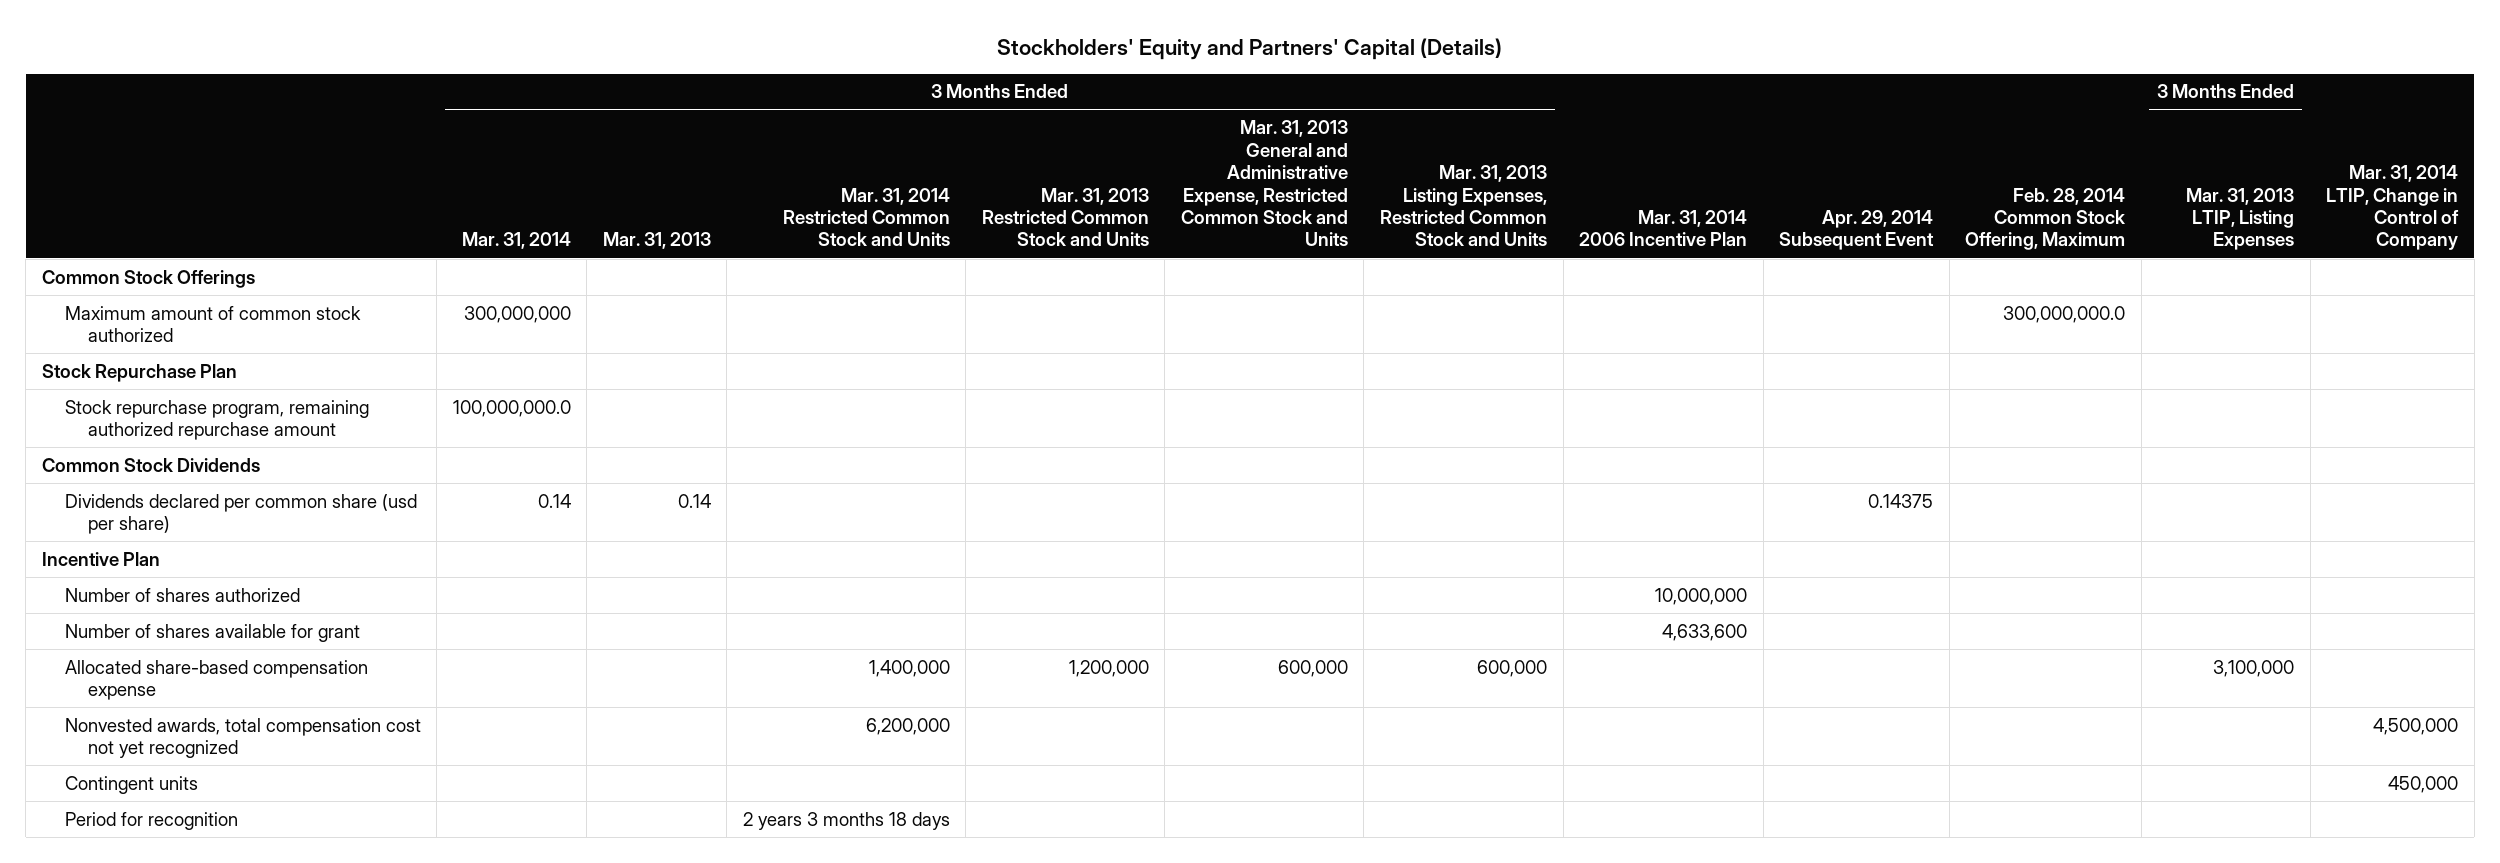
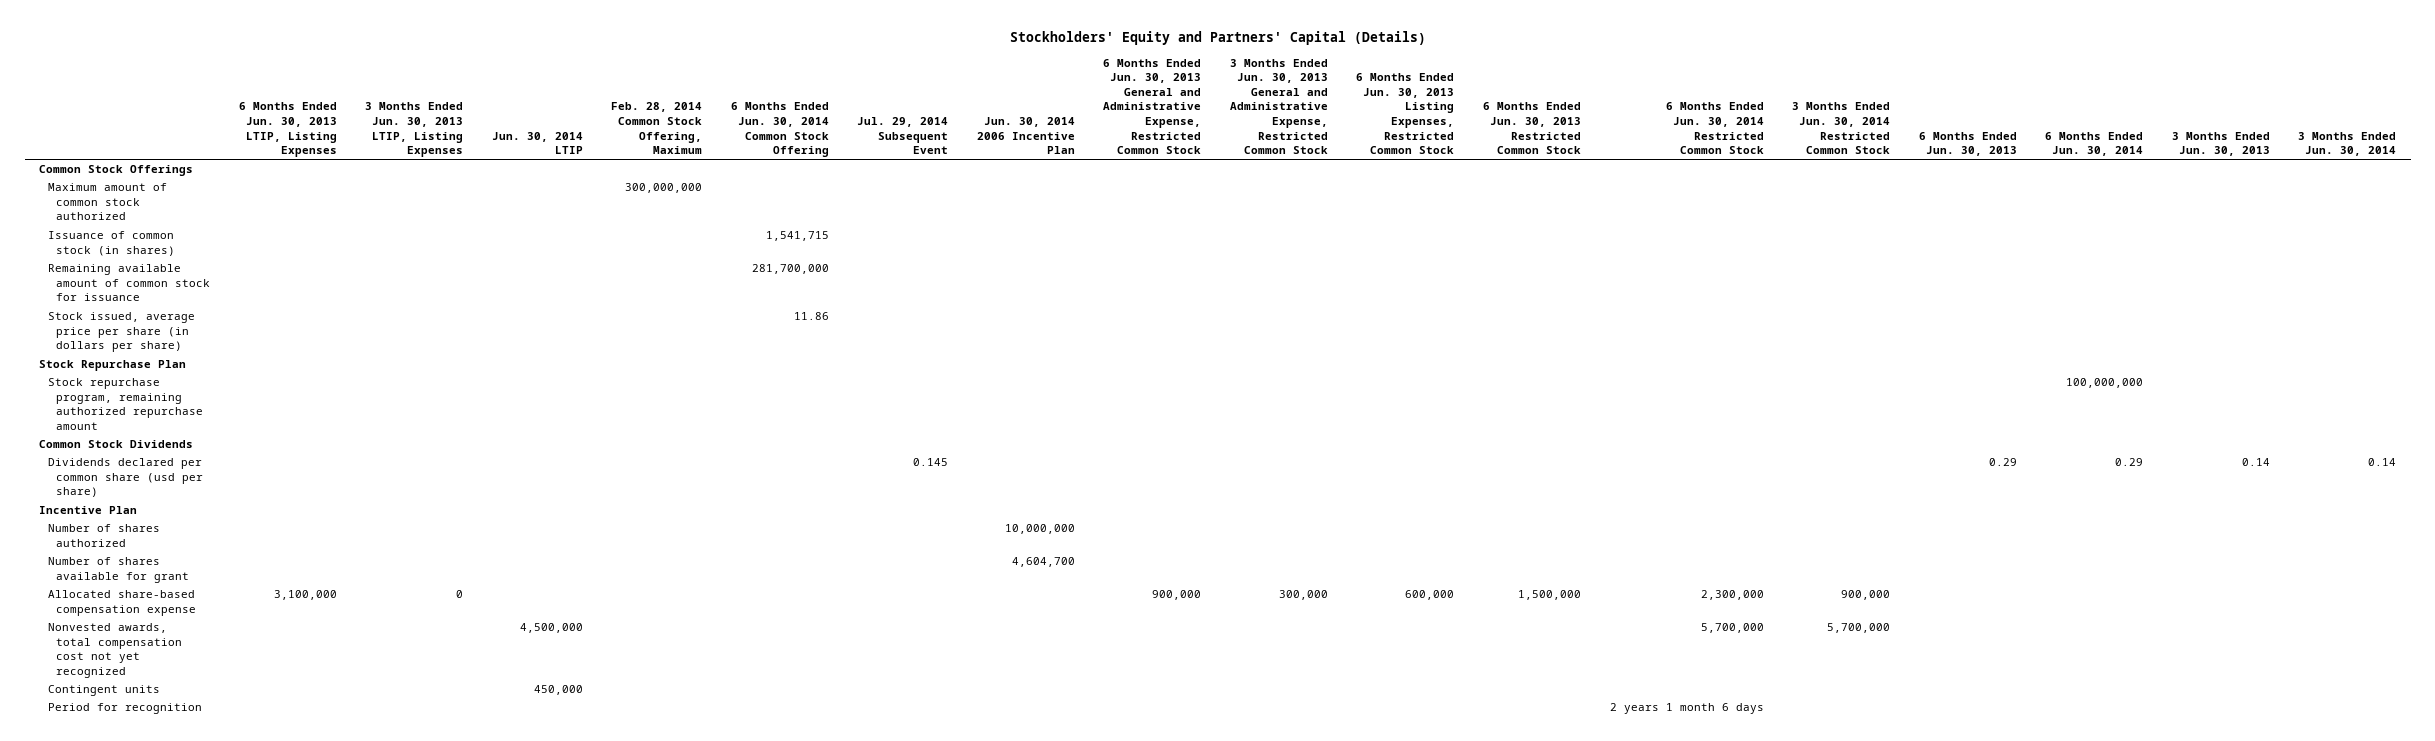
- | 3 Months Ended Mar. 31, 2014 | 3 Months Ended Mar. 31, 2013 | 3 Months Ended Mar. 31, 2014 Restricted Common Stock and Units | 3 Months Ended Mar. 31, 2013 Restricted Common Stock and Units | 3 Months Ended Mar. 31, 2013 General and Administrative Expense, Restricted Common Stock and Units | 3 Months Ended Mar. 31, 2013 Listing Expenses, Restricted Common Stock and Units | Mar. 31, 2014 2006 Incentive Plan | Apr. 29, 2014 Subsequent Event | Feb. 28, 2014 Common Stock Offering, Maximum | 3 Months Ended Mar. 31, 2013 LTIP, Listing Expenses | Mar. 31, 2014 LTIP, Change in Control of Company
+ | 6 Months Ended Jun. 30, 2013 LTIP, Listing Expenses | 3 Months Ended Jun. 30, 2013 LTIP, Listing Expenses | Jun. 30, 2014 LTIP | Feb. 28, 2014 Common Stock Offering, Maximum | 6 Months Ended Jun. 30, 2014 Common Stock Offering | Jul. 29, 2014 Subsequent Event | Jun. 30, 2014 2006 Incentive Plan | 6 Months Ended Jun. 30, 2013 General and Administrative Expense, Restricted Common Stock | 3 Months Ended Jun. 30, 2013 General and Administrative Expense, Restricted Common Stock | 6 Months Ended Jun. 30, 2013 Listing Expenses, Restricted Common Stock | 6 Months Ended Jun. 30, 2013 Restricted Common Stock | 6 Months Ended Jun. 30, 2014 Restricted Common Stock | 3 Months Ended Jun. 30, 2014 Restricted Common Stock | 6 Months Ended Jun. 30, 2013 | 6 Months Ended Jun. 30, 2014 | 3 Months Ended Jun. 30, 2013 | 3 Months Ended Jun. 30, 2014
- Maximum amount of common stock authorized | 300,000,000 | | | | | | | | 300,000,000.0 | |
+ Maximum amount of common stock authorized | | | | 300,000,000 | | | | | | | | | | | | |
+ Issuance of common stock (in shares) | | | | | 1,541,715 | | | | | | | | | | | |
+ Remaining available amount of common stock for issuance | | | | | 281,700,000 | | | | | | | | | | | |
+ Stock issued, average price per share (in dollars per share) | | | | | 11.86 | | | | | | | | | | | |

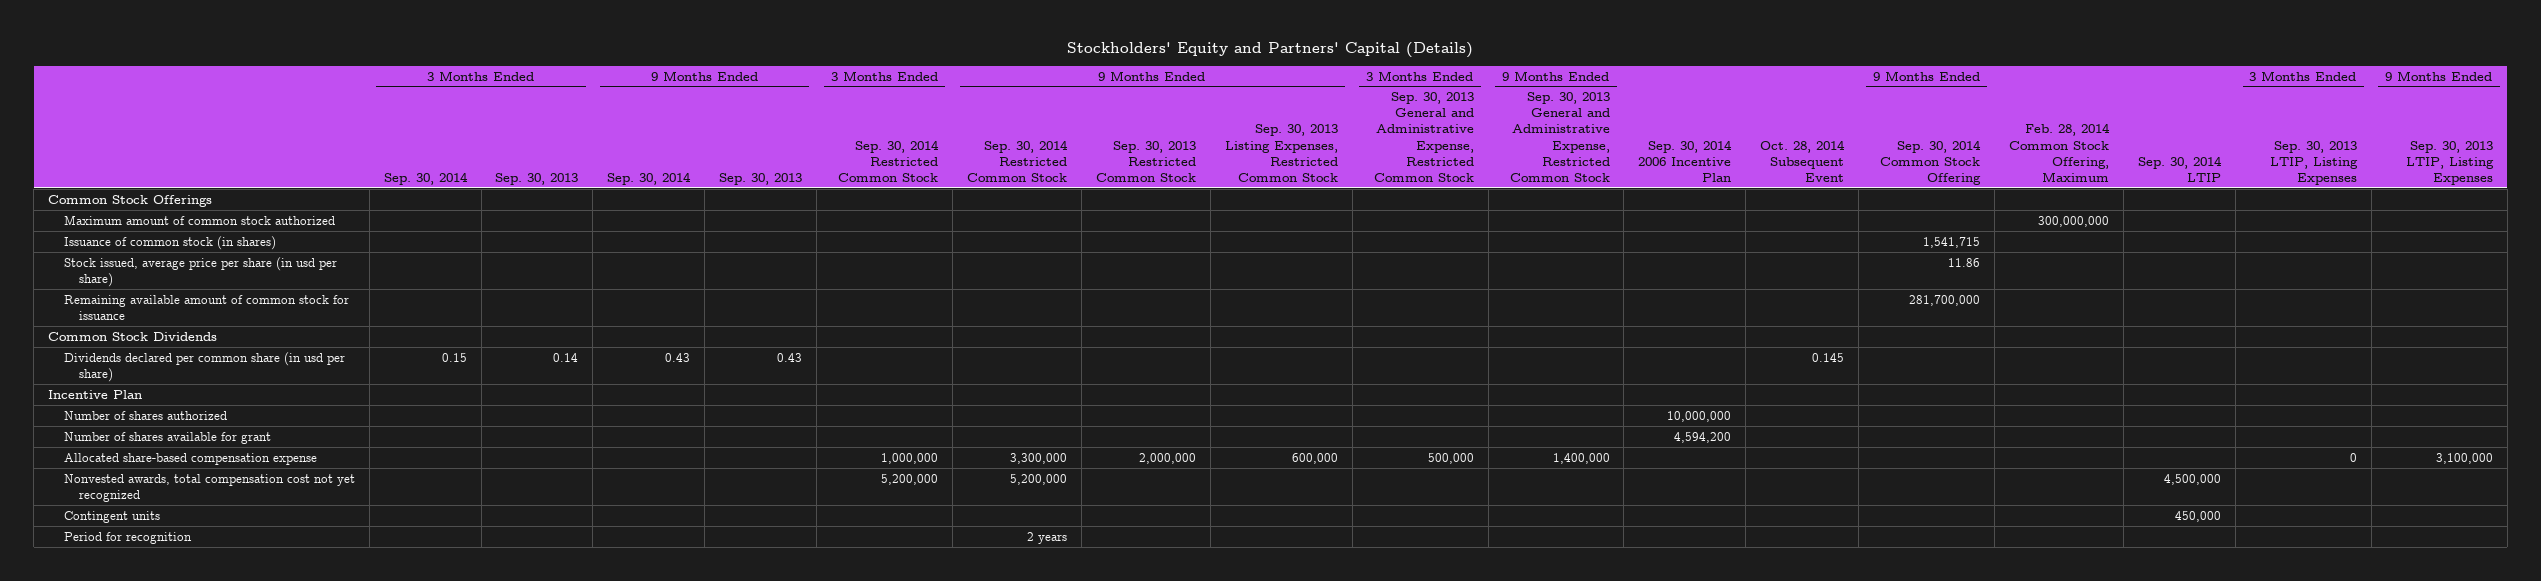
- | 6 Months Ended Jun. 30, 2013 LTIP, Listing Expenses | 3 Months Ended Jun. 30, 2013 LTIP, Listing Expenses | Jun. 30, 2014 LTIP | Feb. 28, 2014 Common Stock Offering, Maximum | 6 Months Ended Jun. 30, 2014 Common Stock Offering | Jul. 29, 2014 Subsequent Event | Jun. 30, 2014 2006 Incentive Plan | 6 Months Ended Jun. 30, 2013 General and Administrative Expense, Restricted Common Stock | 3 Months Ended Jun. 30, 2013 General and Administrative Expense, Restricted Common Stock | 6 Months Ended Jun. 30, 2013 Listing Expenses, Restricted Common Stock | 6 Months Ended Jun. 30, 2013 Restricted Common Stock | 6 Months Ended Jun. 30, 2014 Restricted Common Stock | 3 Months Ended Jun. 30, 2014 Restricted Common Stock | 6 Months Ended Jun. 30, 2013 | 6 Months Ended Jun. 30, 2014 | 3 Months Ended Jun. 30, 2013 | 3 Months Ended Jun. 30, 2014
+ | 3 Months Ended Sep. 30, 2014 | 3 Months Ended Sep. 30, 2013 | 9 Months Ended Sep. 30, 2014 | 9 Months Ended Sep. 30, 2013 | 3 Months Ended Sep. 30, 2014 Restricted Common Stock | 9 Months Ended Sep. 30, 2014 Restricted Common Stock | 9 Months Ended Sep. 30, 2013 Restricted Common Stock | 9 Months Ended Sep. 30, 2013 Listing Expenses, Restricted Common Stock | 3 Months Ended Sep. 30, 2013 General and Administrative Expense, Restricted Common Stock | 9 Months Ended Sep. 30, 2013 General and Administrative Expense, Restricted Common Stock | Sep. 30, 2014 2006 Incentive Plan | Oct. 28, 2014 Subsequent Event | 9 Months Ended Sep. 30, 2014 Common Stock Offering | Feb. 28, 2014 Common Stock Offering, Maximum | Sep. 30, 2014 LTIP | 3 Months Ended Sep. 30, 2013 LTIP, Listing Expenses | 9 Months Ended Sep. 30, 2013 LTIP, Listing Expenses
+ Stock issued, average price per share (in usd per share) | | | | | | | | | | | | | 11.86 | | | |
- Stock issued, average price per share (in dollars per share) | | | | | 11.86 | | | | | | | | | | | |
- Stock Repurchase Plan
- Stock repurchase program, remaining authorized repurchase amount | | | | | | | | | | | | | | | 100,000,000 | |
- Dividends declared per common share (usd per share) | | | | | | 0.145 | | | | | | | | 0.29 | 0.29 | 0.14 | 0.14
+ Dividends declared per common share (in usd per share) | 0.15 | 0.14 | 0.43 | 0.43 | | | | | | | | 0.145 | | | | |

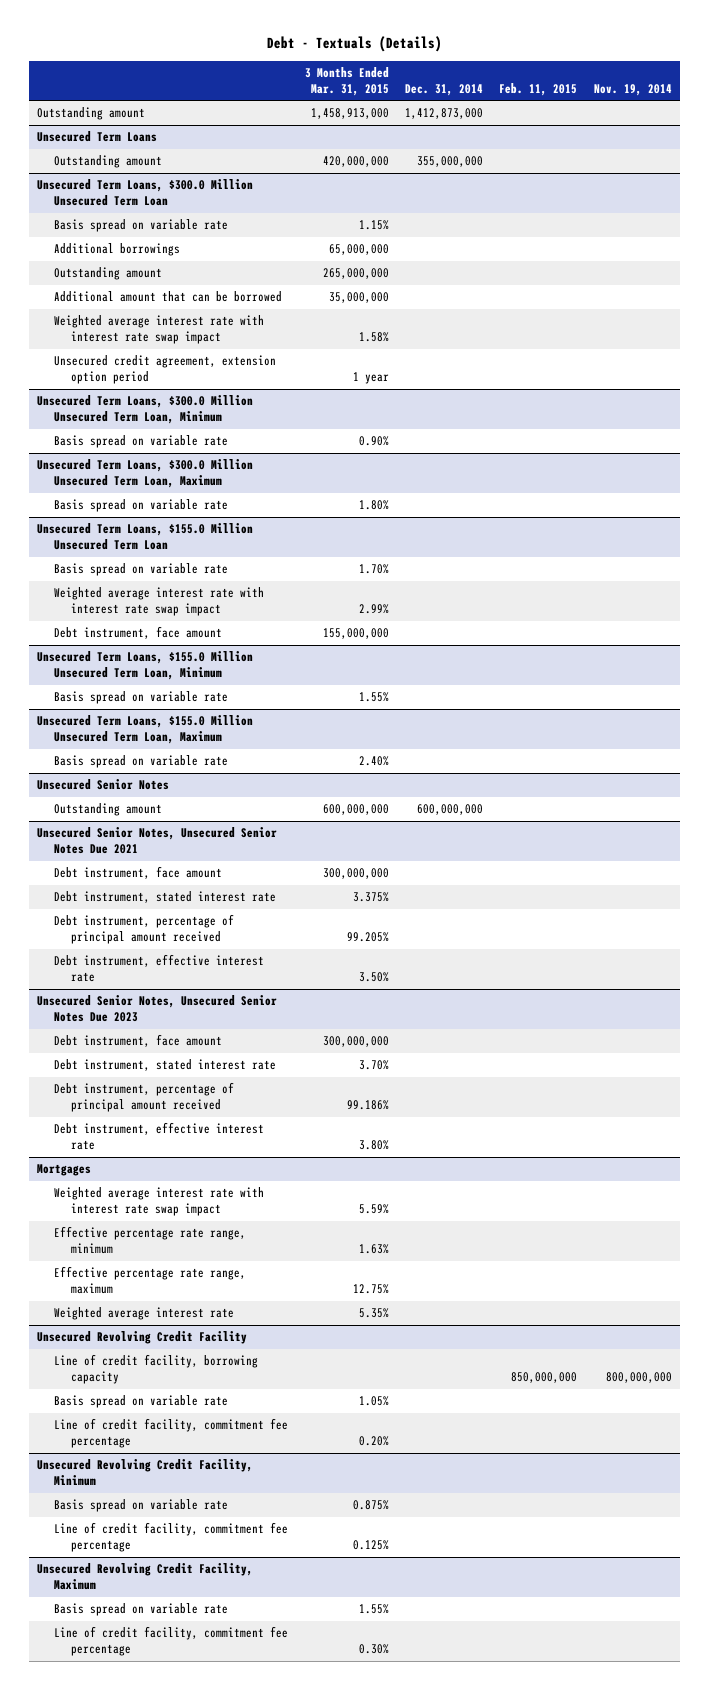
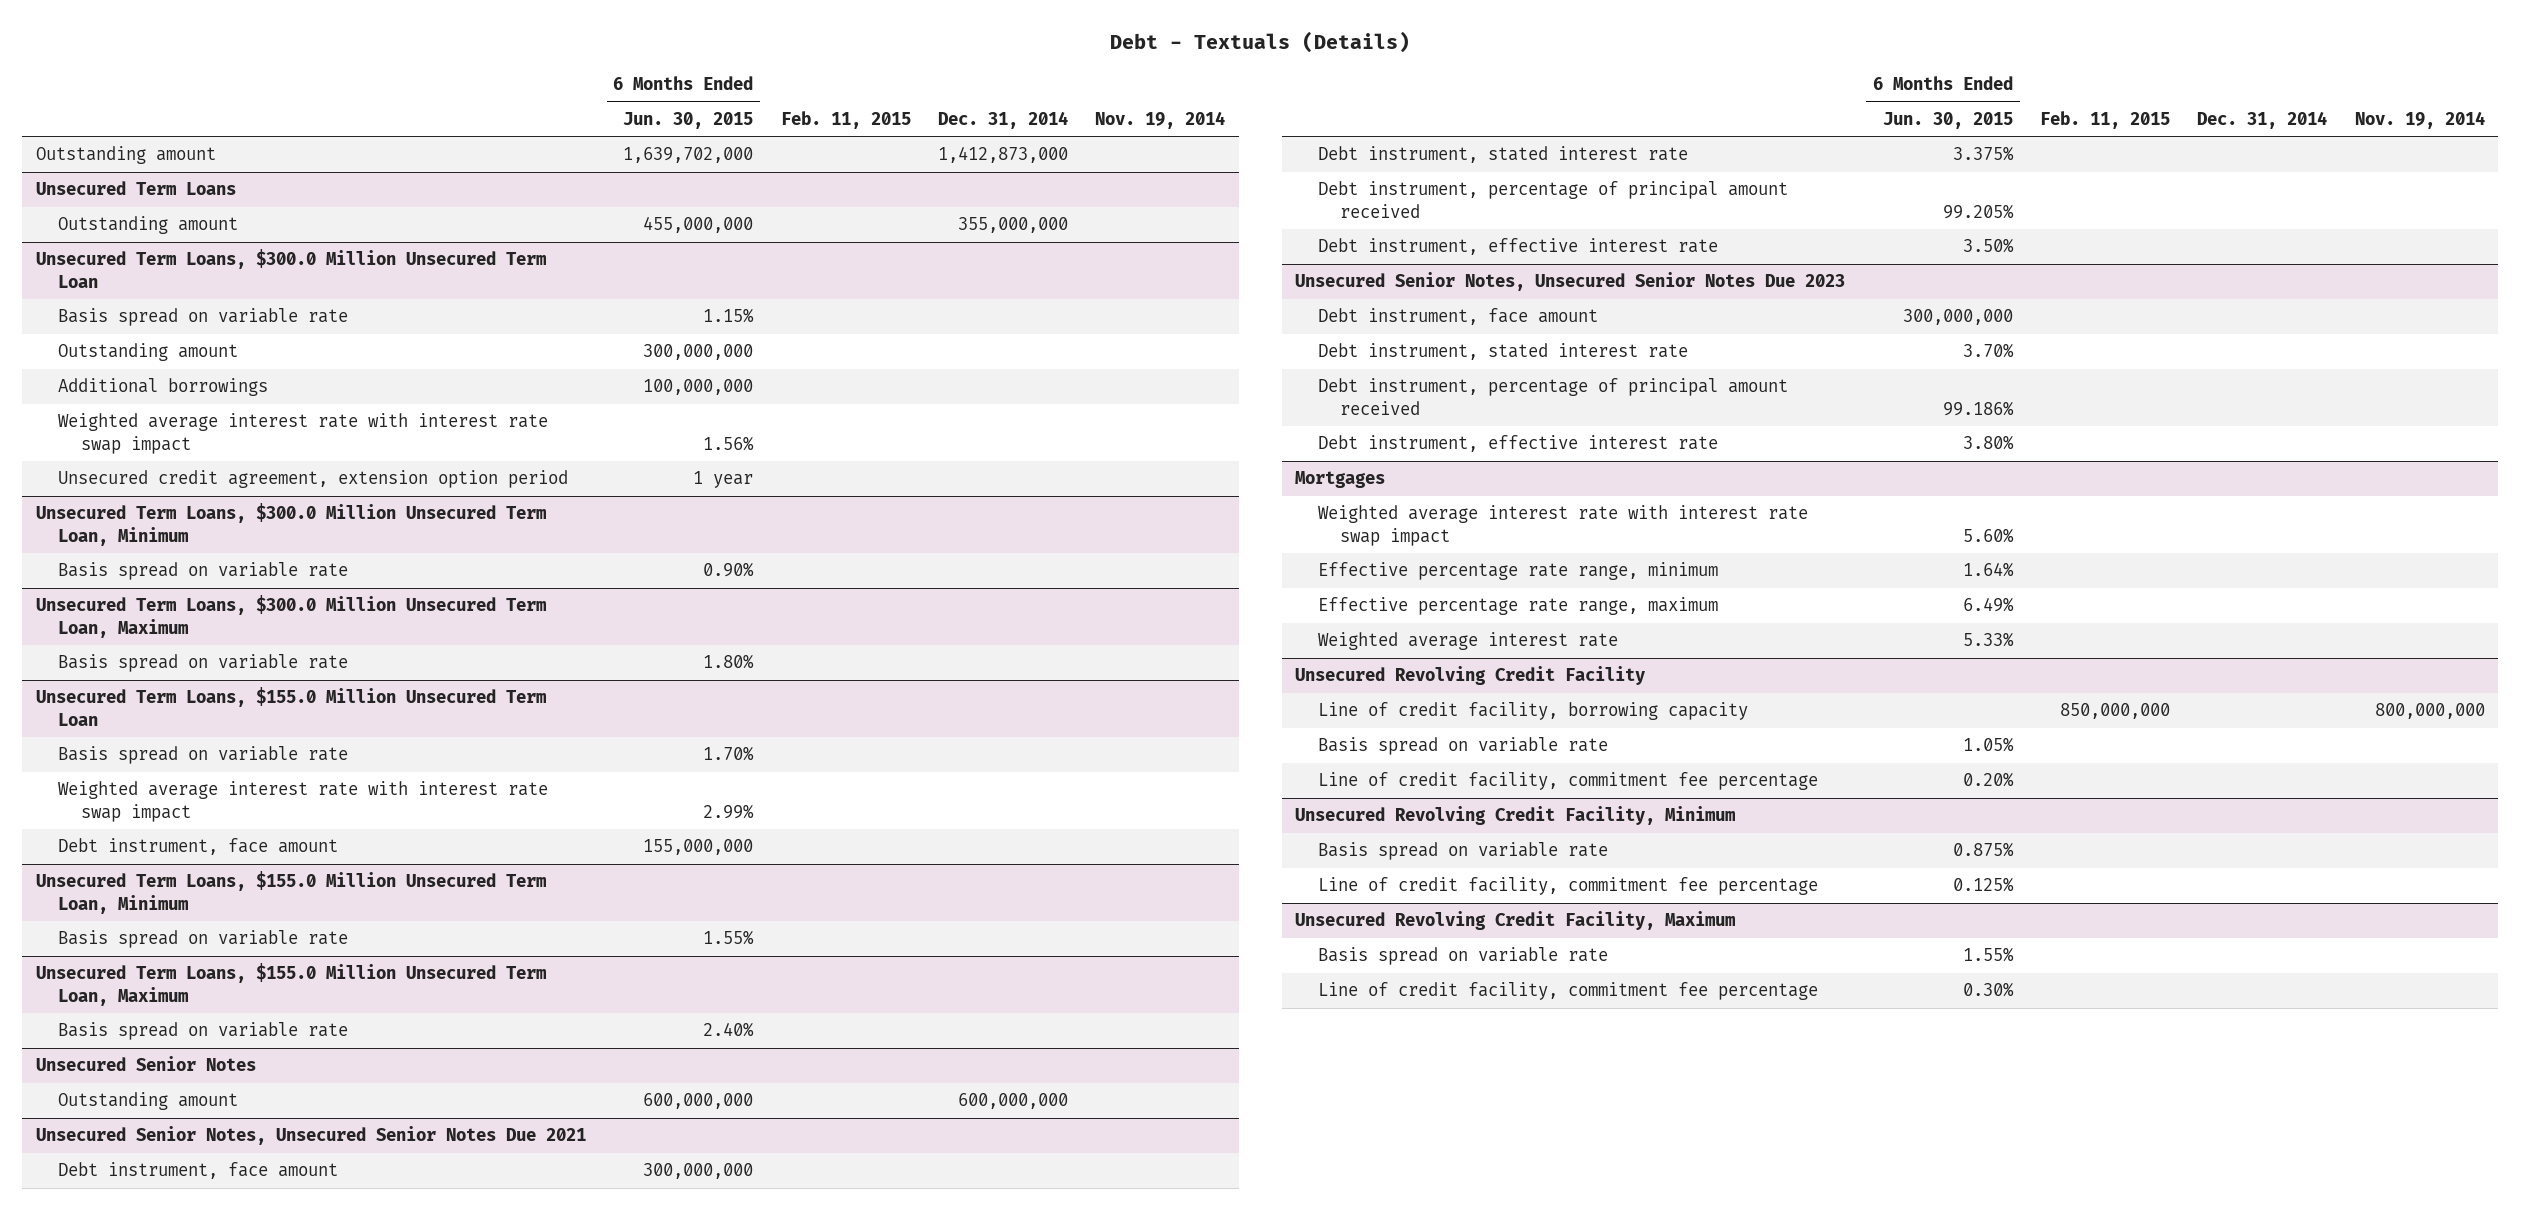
- | 3 Months Ended Mar. 31, 2015 | Dec. 31, 2014 | Feb. 11, 2015 | Nov. 19, 2014
+ | 6 Months Ended Jun. 30, 2015 | Feb. 11, 2015 | Dec. 31, 2014 | Nov. 19, 2014
@ Unsecured Term Loans, $300.0 Million Unsecured Term Loan
- Additional amount that can be borrowed | 35,000,000 | | |
moved down: Additional borrowings | 100,000,000 | | |

